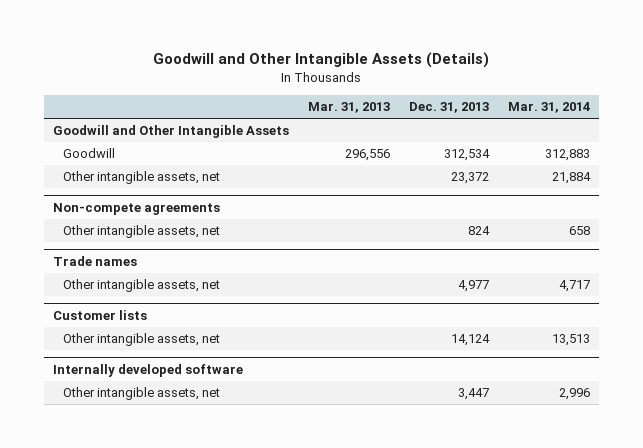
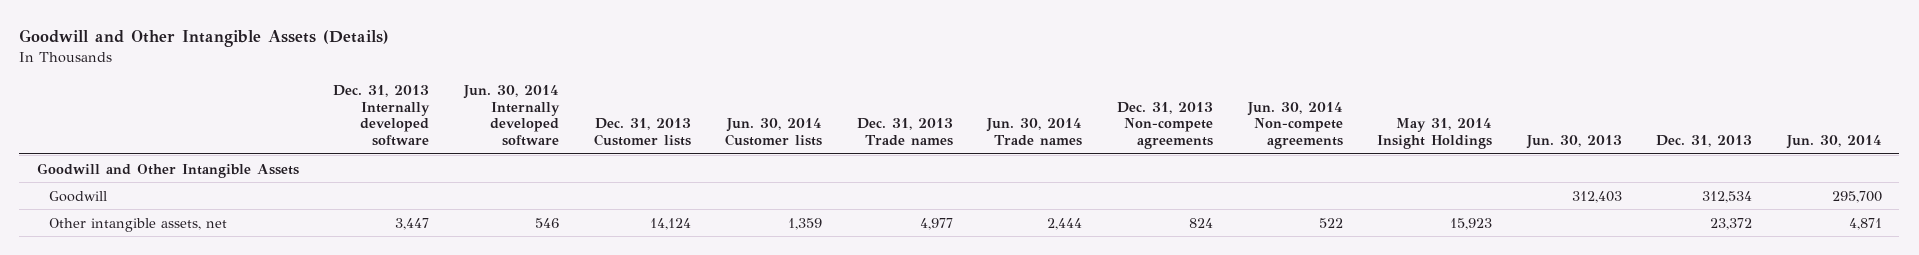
- | Mar. 31, 2013 | Dec. 31, 2013 | Mar. 31, 2014
+ | Dec. 31, 2013 Internally developed software | Jun. 30, 2014 Internally developed software | Dec. 31, 2013 Customer lists | Jun. 30, 2014 Customer lists | Dec. 31, 2013 Trade names | Jun. 30, 2014 Trade names | Dec. 31, 2013 Non-compete agreements | Jun. 30, 2014 Non-compete agreements | May 31, 2014 Insight Holdings | Jun. 30, 2013 | Dec. 31, 2013 | Jun. 30, 2014
- Non-compete agreements
- Other intangible assets, net | | 824 | 658
- Trade names
- Other intangible assets, net | | 4,977 | 4,717
- Customer lists
- Other intangible assets, net | | 14,124 | 13,513
- Internally developed software
- Other intangible assets, net | | 3,447 | 2,996

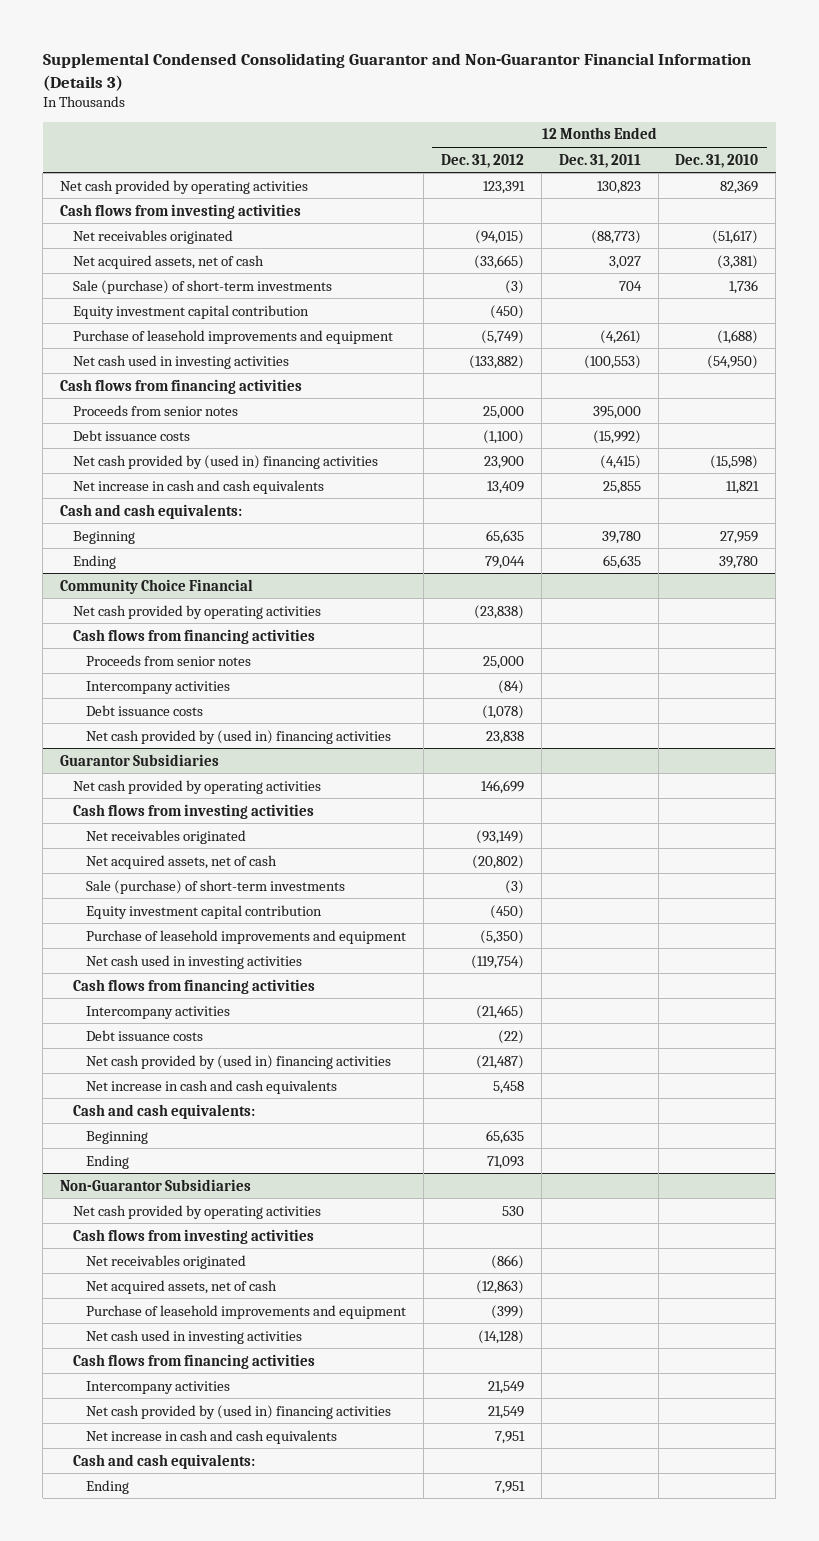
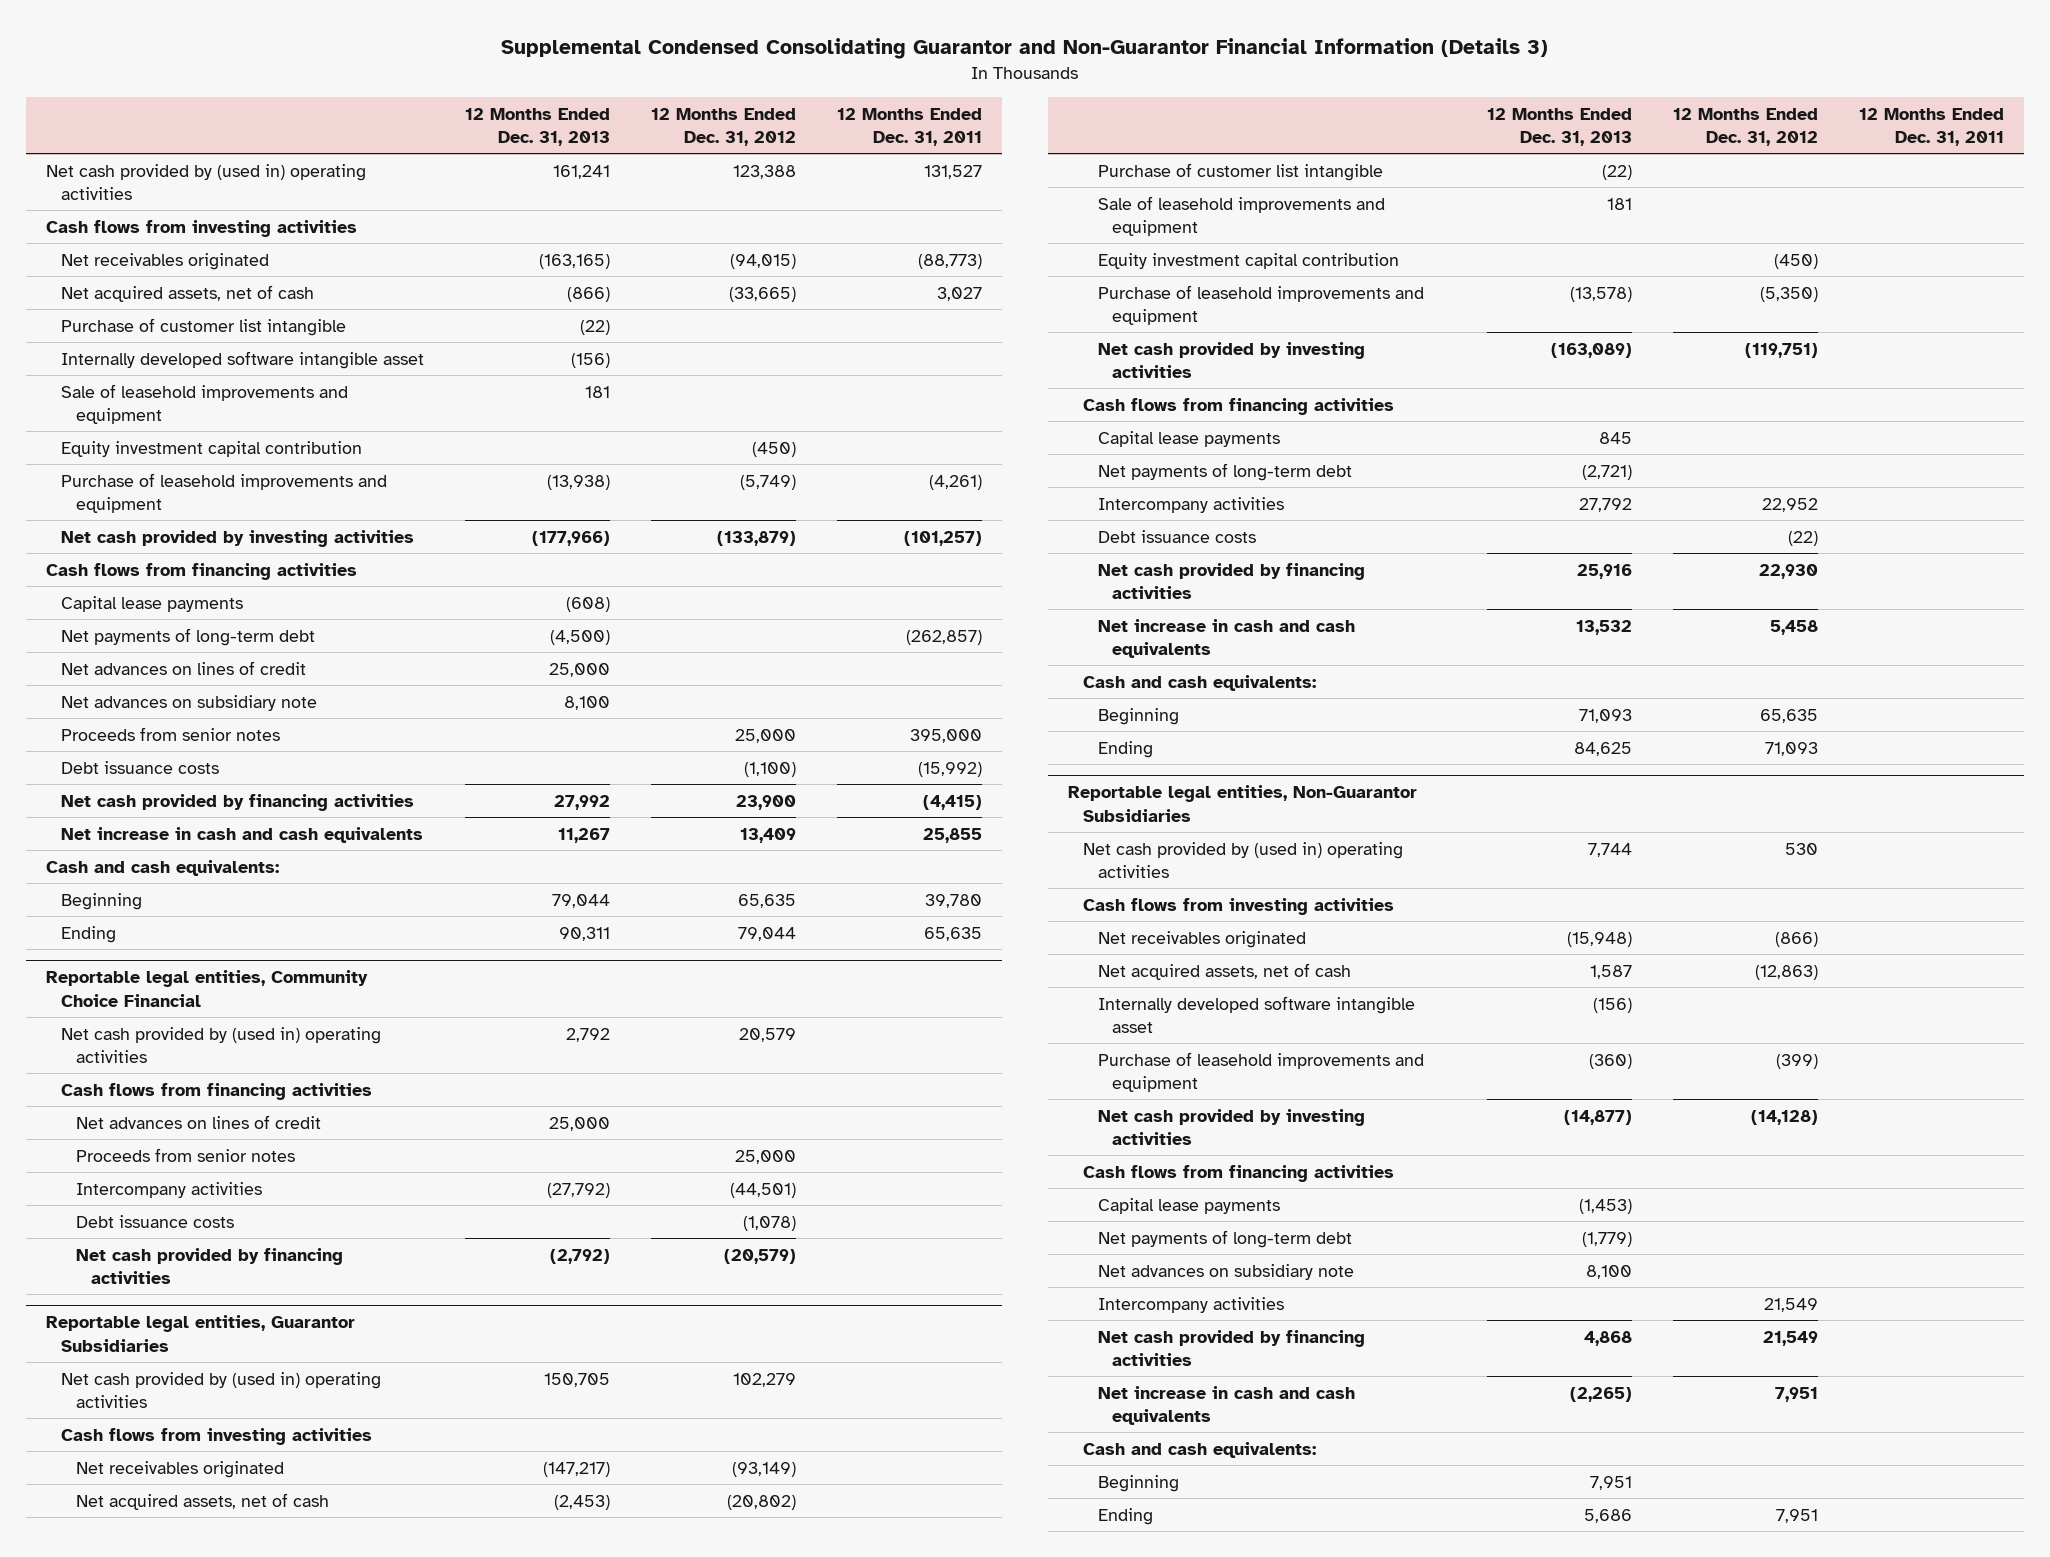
- | 12 Months Ended Dec. 31, 2012 | 12 Months Ended Dec. 31, 2011 | 12 Months Ended Dec. 31, 2010
+ | 12 Months Ended Dec. 31, 2013 | 12 Months Ended Dec. 31, 2012 | 12 Months Ended Dec. 31, 2011
- Net cash provided by operating activities | 123,391 | 130,823 | 82,369
+ Net cash provided by (used in) operating activities | 161,241 | 123,388 | 131,527
- Sale (purchase) of short-term investments | (3) | 704 | 1,736
+ Purchase of customer list intangible | (22) | |
+ Internally developed software intangible asset | (156) | |
+ Sale of leasehold improvements and equipment | 181 | |
- Net cash used in investing activities | (133,882) | (100,553) | (54,950)
+ Net cash provided by investing activities | (177,966) | (133,879) | (101,257)
+ Capital lease payments | (608) | |
+ Net payments of long-term debt | (4,500) | | (262,857)
+ Net advances on lines of credit | 25,000 | |
+ Net advances on subsidiary note | 8,100 | |
- Net cash provided by (used in) financing activities | 23,900 | (4,415) | (15,598)
+ Net cash provided by financing activities | 27,992 | 23,900 | (4,415)
- Community Choice Financial
- Net cash provided by operating activities | (23,838) | |
+ Reportable legal entities, Community Choice Financial
+ Net cash provided by (used in) operating activities | 2,792 | 20,579 |
+ Net advances on lines of credit | 25,000 | |
- Intercompany activities | (84) | |
+ Intercompany activities | (27,792) | (44,501) |
- Net cash provided by (used in) financing activities | 23,838 | |
- Guarantor Subsidiaries
- Net cash provided by operating activities | 146,699 | |
+ Net cash provided by financing activities | (2,792) | (20,579) |
+ Reportable legal entities, Guarantor Subsidiaries
+ Net cash provided by (used in) operating activities | 150,705 | 102,279 |
- Sale (purchase) of short-term investments | (3) | |
+ Purchase of customer list intangible | (22) | |
+ Sale of leasehold improvements and equipment | 181 | |
- Net cash used in investing activities | (119,754) | |
+ Net cash provided by investing activities | (163,089) | (119,751) |
- Intercompany activities | (21,465) | |
+ Capital lease payments | 845 | |
+ Net payments of long-term debt | (2,721) | |
+ Intercompany activities | 27,792 | 22,952 |
- Net cash provided by (used in) financing activities | (21,487) | |
+ Net cash provided by financing activities | 25,916 | 22,930 |
- Non-Guarantor Subsidiaries
- Net cash provided by operating activities | 530 | |
+ Reportable legal entities, Non-Guarantor Subsidiaries
+ Net cash provided by (used in) operating activities | 7,744 | 530 |
+ Internally developed software intangible asset | (156) | |
- Net cash used in investing activities | (14,128) | |
+ Net cash provided by investing activities | (14,877) | (14,128) |
+ Capital lease payments | (1,453) | |
+ Net payments of long-term debt | (1,779) | |
+ Net advances on subsidiary note | 8,100 | |
- Net cash provided by (used in) financing activities | 21,549 | |
+ Net cash provided by financing activities | 4,868 | 21,549 |
+ Beginning | 7,951 | |

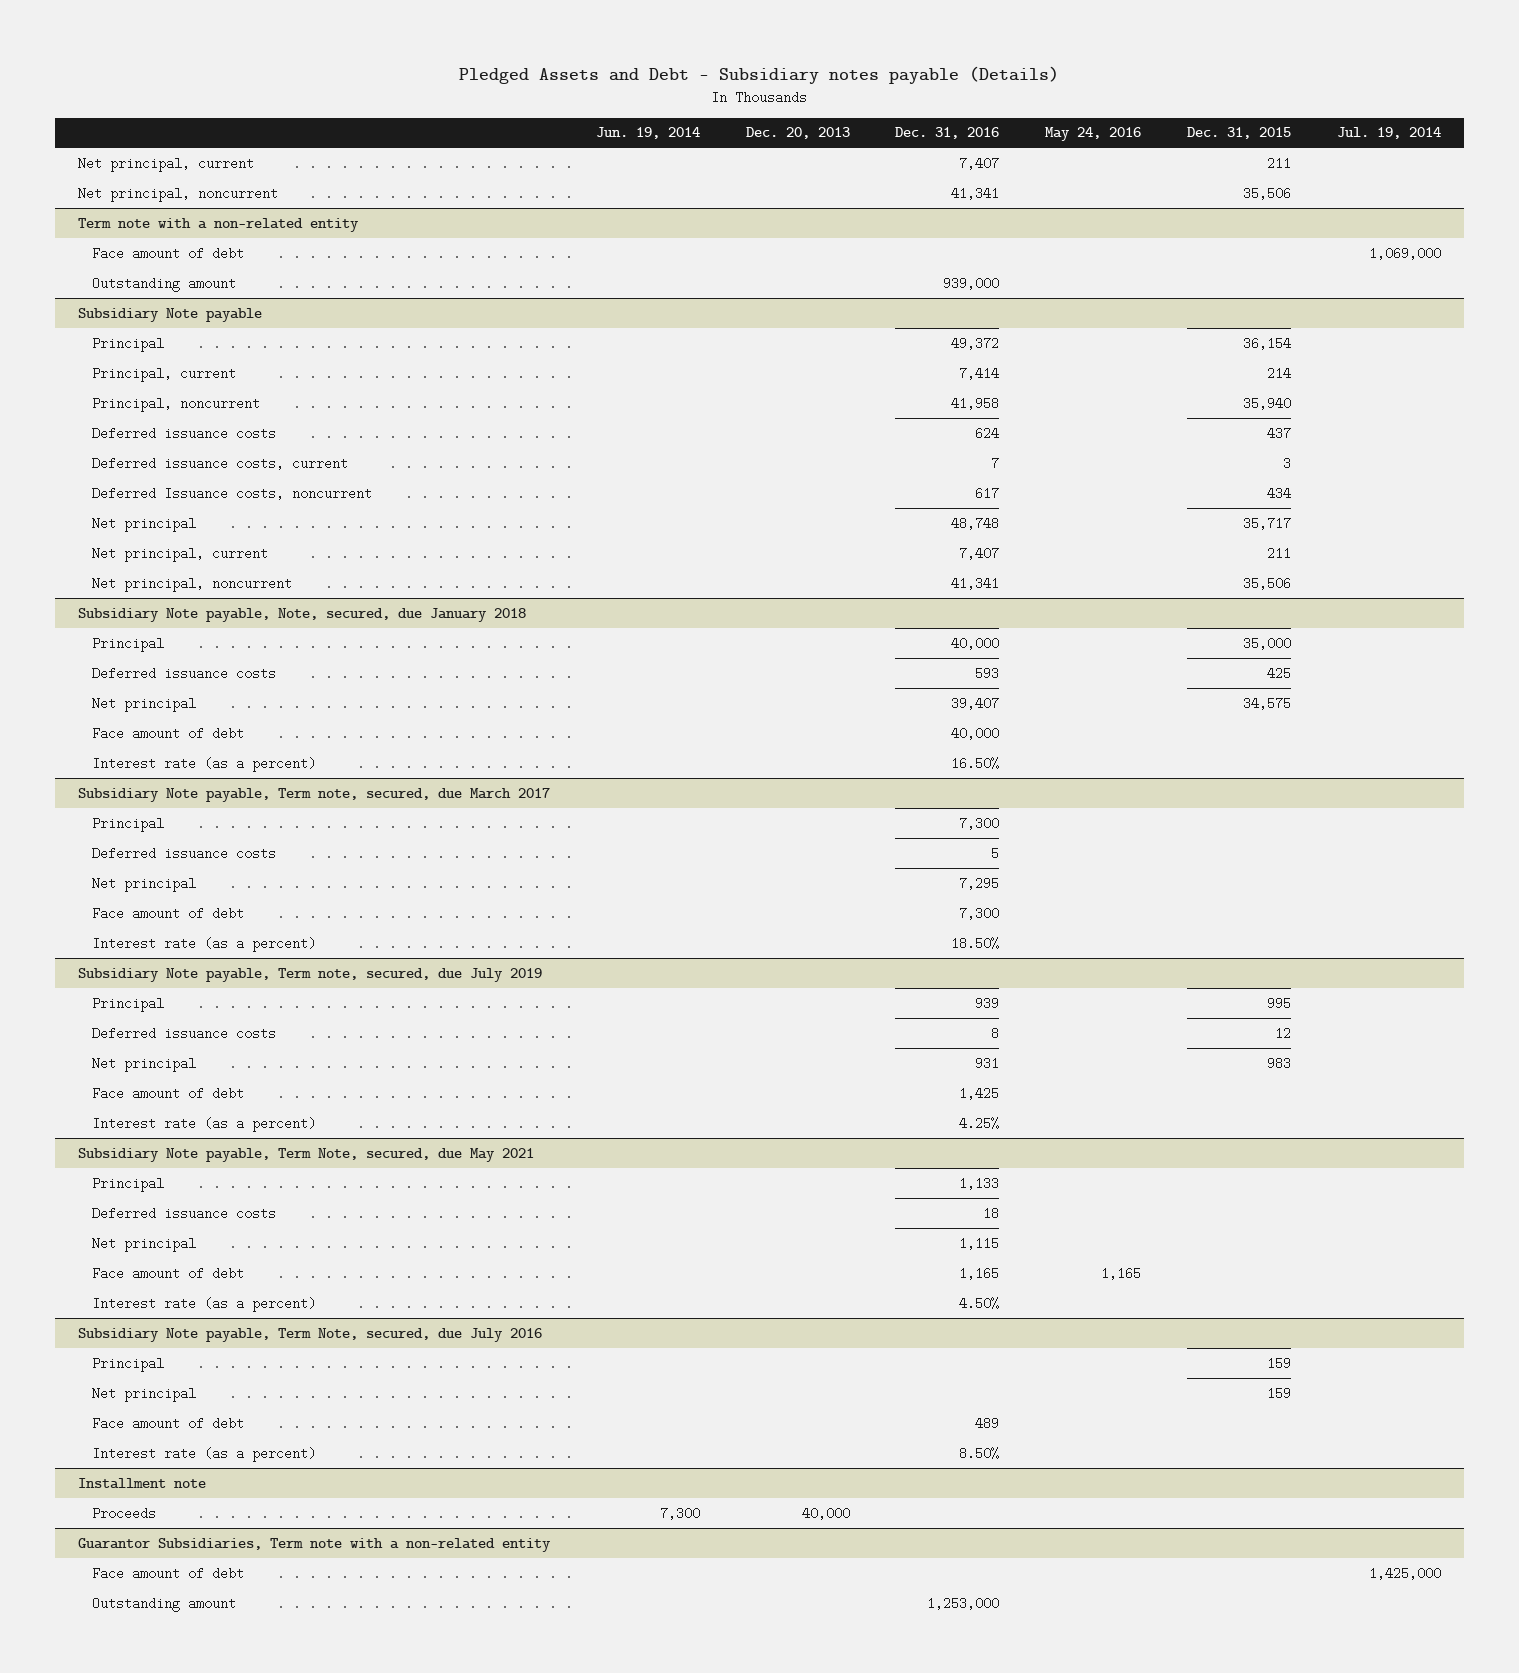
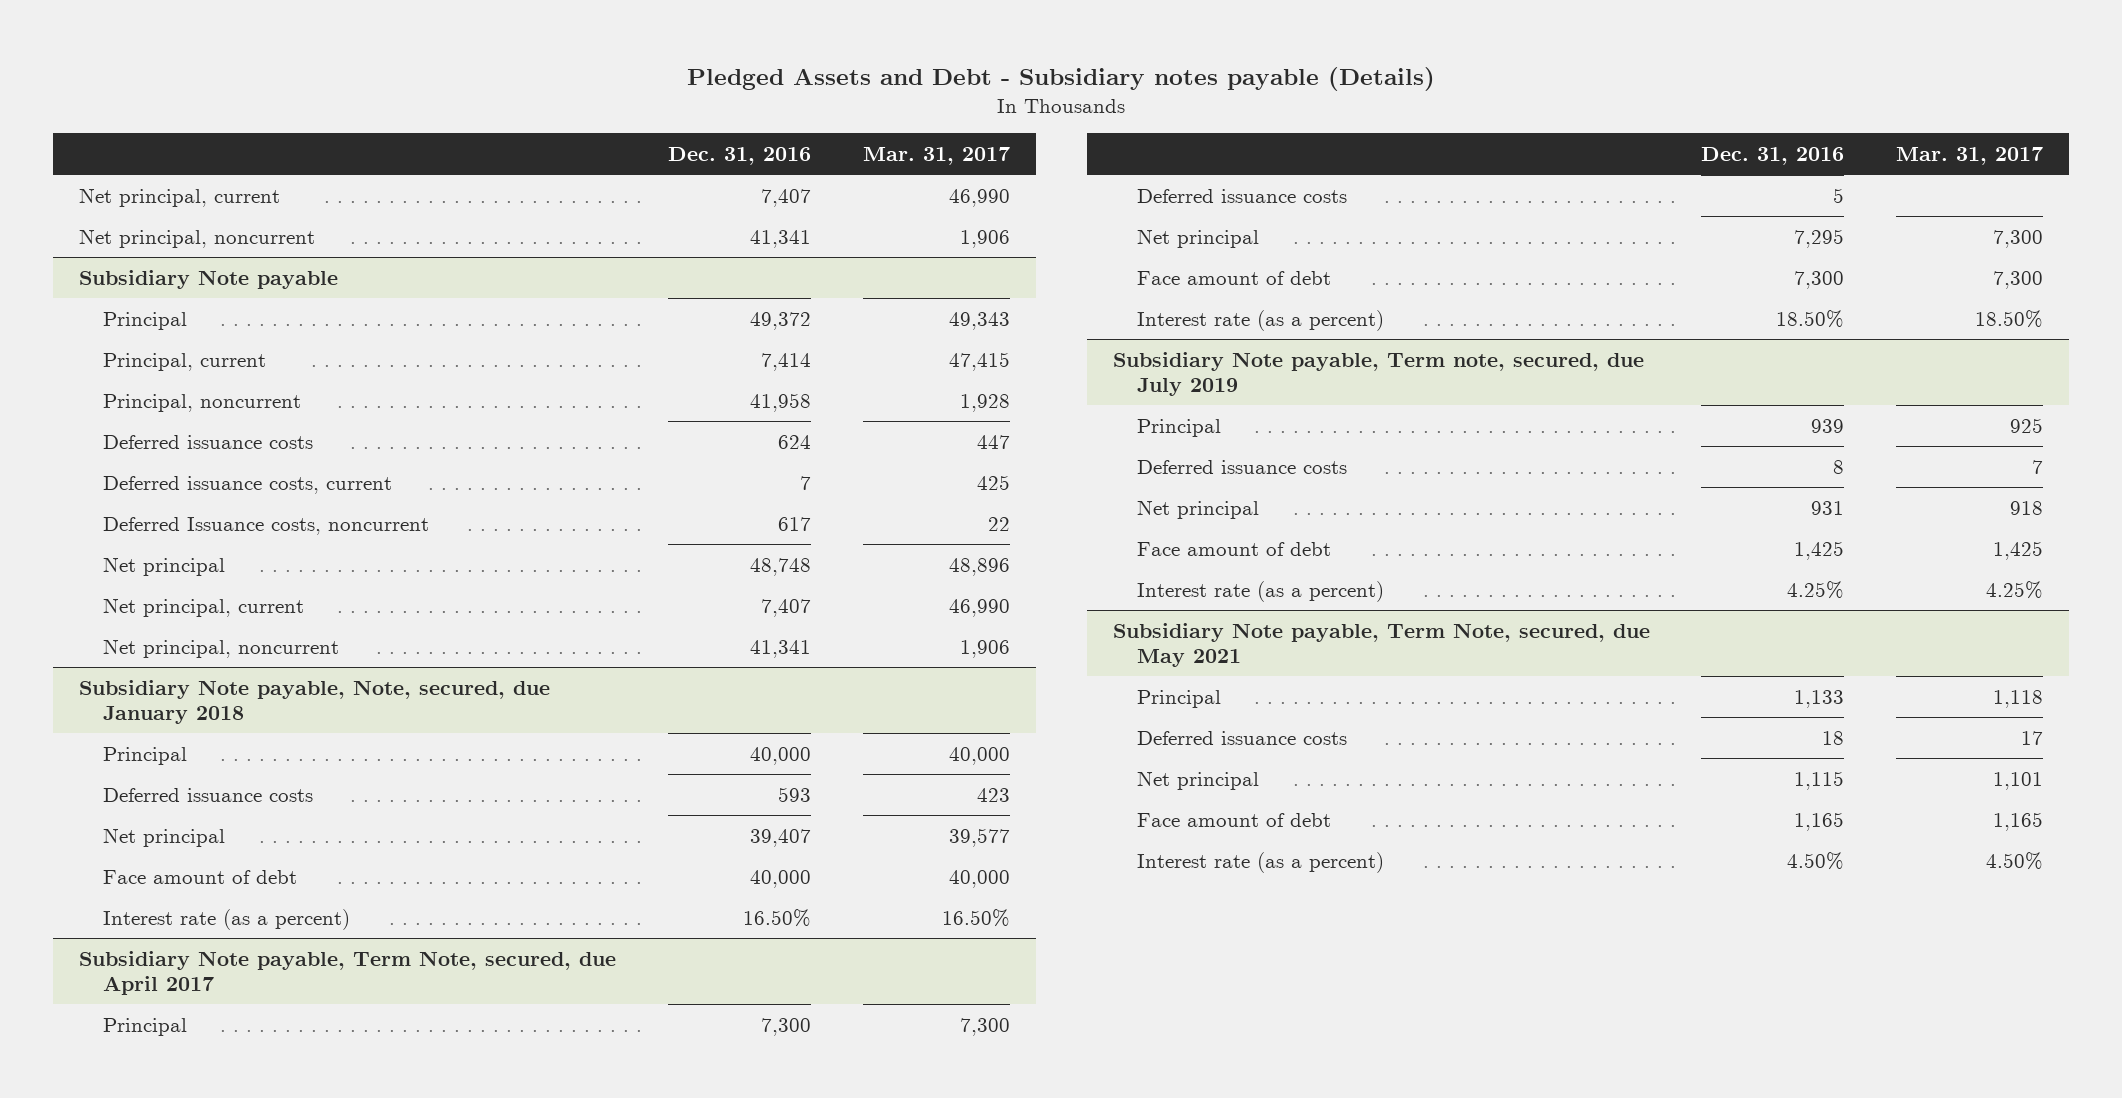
- | Jun. 19, 2014 | Dec. 20, 2013 | Dec. 31, 2016 | May 24, 2016 | Dec. 31, 2015 | Jul. 19, 2014
+ | Dec. 31, 2016 | Mar. 31, 2017
- Term note with a non-related entity
- Face amount of debt | | | | | | 1,069,000
- Outstanding amount | | | 939,000 | | |
- Subsidiary Note payable, Term note, secured, due March 2017
+ Subsidiary Note payable, Term Note, secured, due April 2017
- Subsidiary Note payable, Term Note, secured, due July 2016
- Principal | | | | | 159 |
- Net principal | | | | | 159 |
- Face amount of debt | | | 489 | | |
- Interest rate (as a percent) | | | 8.50% | | |
- Installment note
- Proceeds | 7,300 | 40,000 | | | |
- Guarantor Subsidiaries, Term note with a non-related entity
- Face amount of debt | | | | | | 1,425,000
- Outstanding amount | | | 1,253,000 | | |

